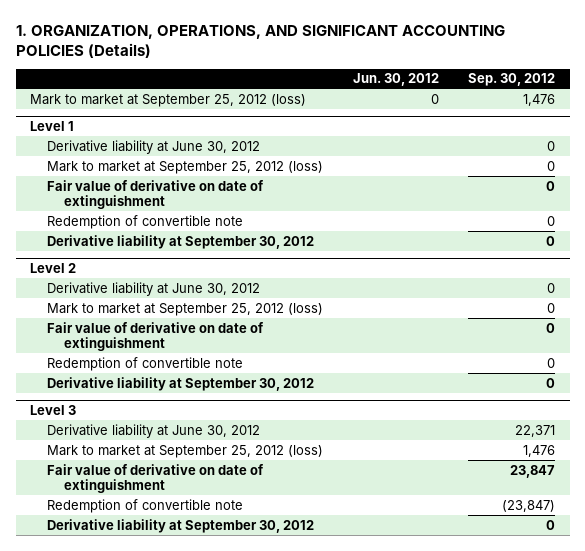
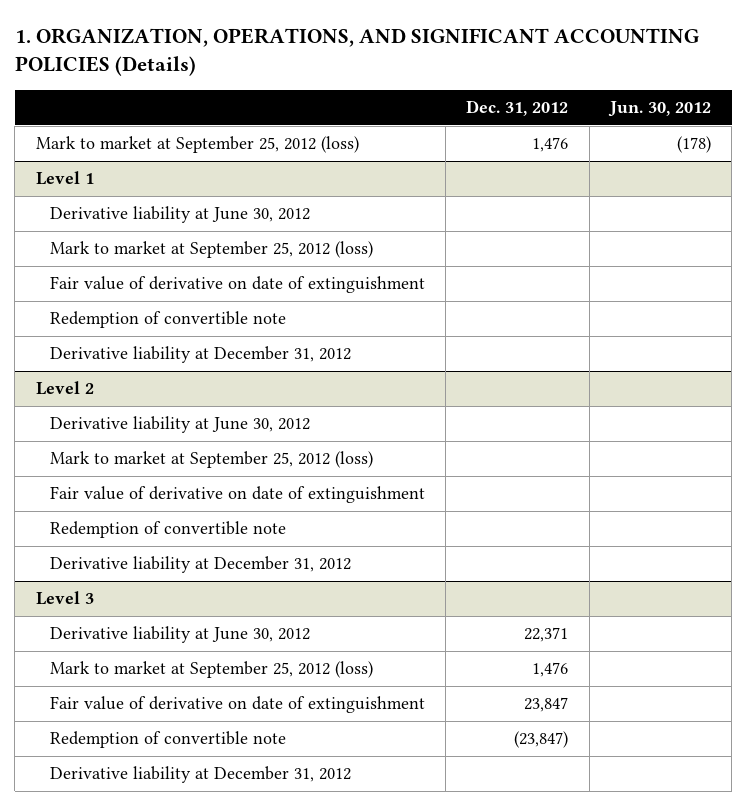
- | Jun. 30, 2012 | Sep. 30, 2012
+ | Dec. 31, 2012 | Jun. 30, 2012
- Mark to market at September 25, 2012 (loss) | 0 | 1,476
+ Mark to market at September 25, 2012 (loss) | 1,476 | (178)
@ Level 1
- Derivative liability at September 30, 2012 | | 0
+ Derivative liability at December 31, 2012
@ Level 2
- Derivative liability at September 30, 2012 | | 0
+ Derivative liability at December 31, 2012
@ Level 3
- Derivative liability at September 30, 2012 | | 0
+ Derivative liability at December 31, 2012

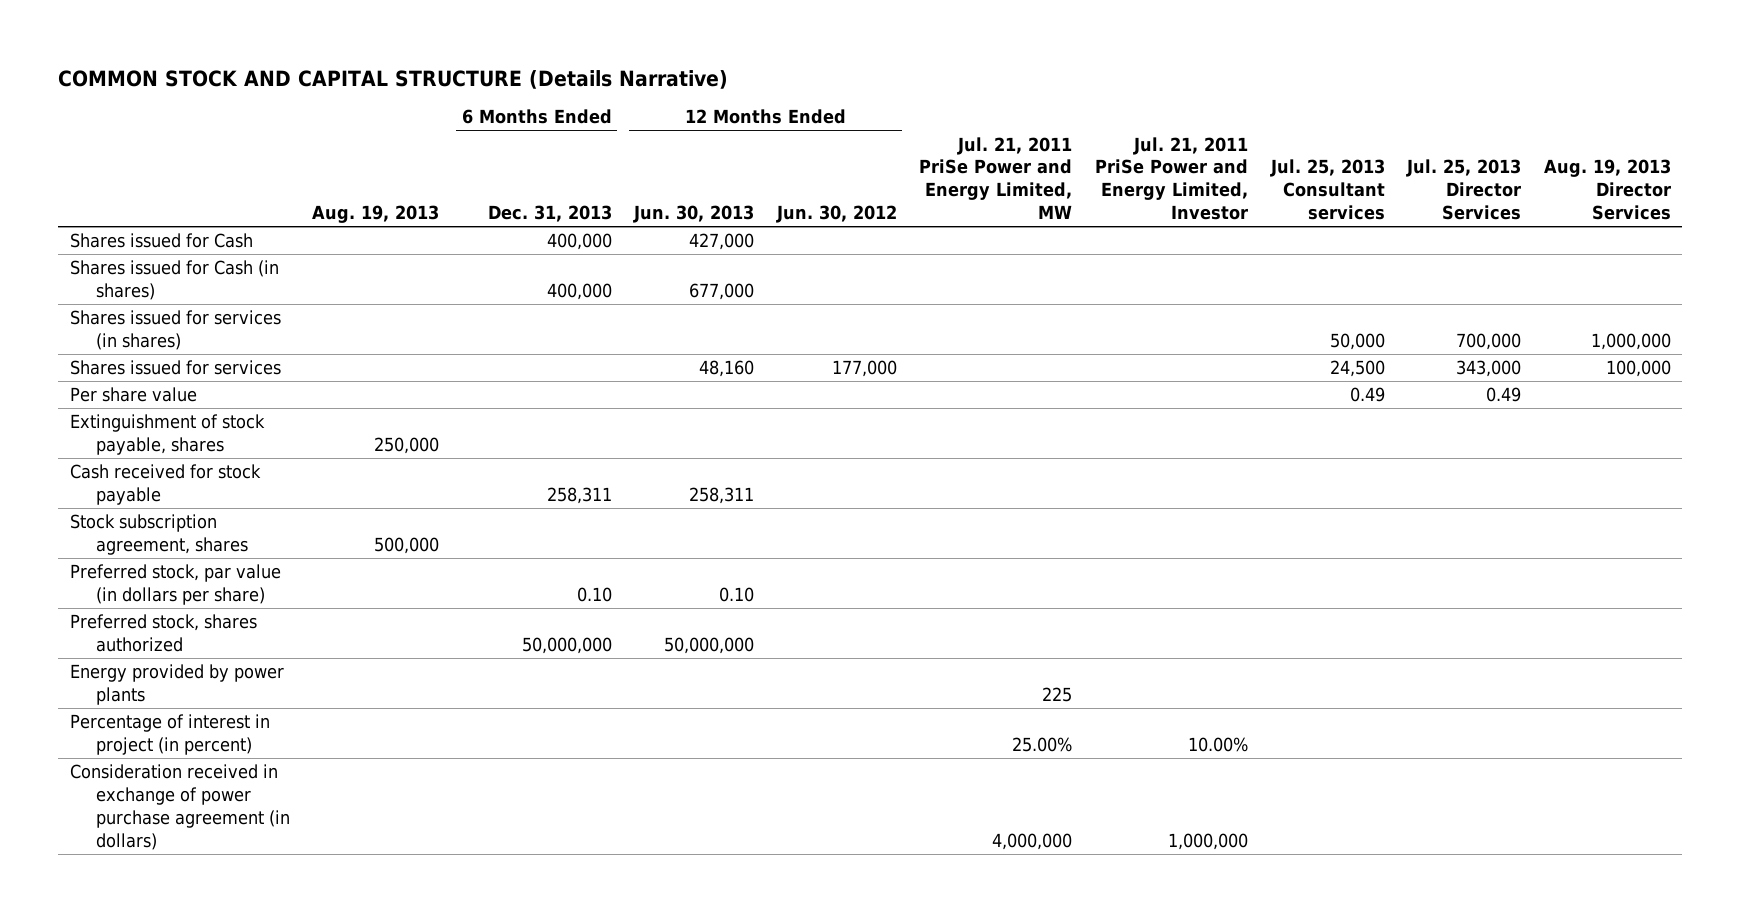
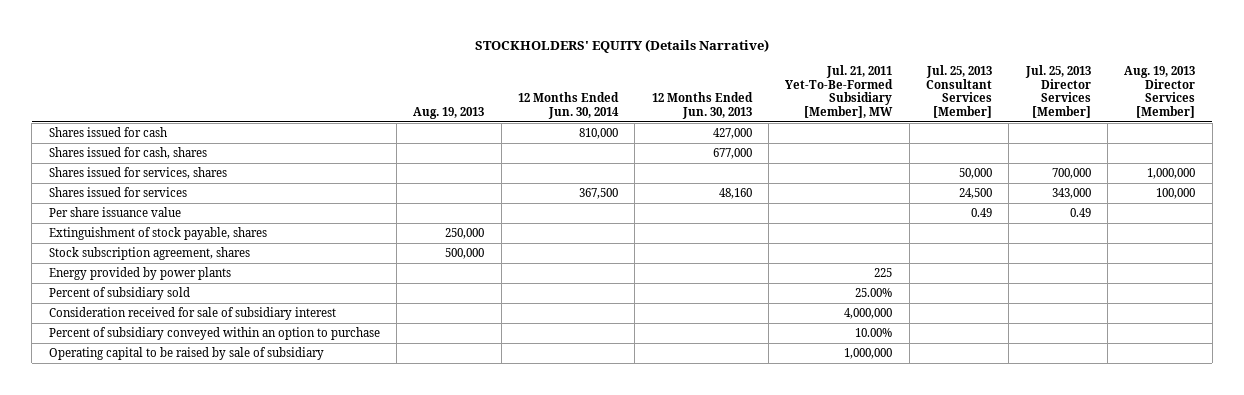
- COMMON STOCK AND CAPITAL STRUCTURE (Details Narrative)
+ STOCKHOLDERS' EQUITY (Details Narrative)
- | Aug. 19, 2013 | 6 Months Ended Dec. 31, 2013 | 12 Months Ended Jun. 30, 2013 | 12 Months Ended Jun. 30, 2012 | Jul. 21, 2011 PriSe Power and Energy Limited, MW | Jul. 21, 2011 PriSe Power and Energy Limited, Investor | Jul. 25, 2013 Consultant services | Jul. 25, 2013 Director Services | Aug. 19, 2013 Director Services
+ | Aug. 19, 2013 | 12 Months Ended Jun. 30, 2014 | 12 Months Ended Jun. 30, 2013 | Jul. 21, 2011 Yet-To-Be-Formed Subsidiary [Member], MW | Jul. 25, 2013 Consultant Services [Member] | Jul. 25, 2013 Director Services [Member] | Aug. 19, 2013 Director Services [Member]
- Shares issued for Cash | | 400,000 | 427,000 | | | | | |
- Shares issued for Cash (in shares) | | 400,000 | 677,000 | | | | | |
- Shares issued for services (in shares) | | | | | | | 50,000 | 700,000 | 1,000,000
+ Shares issued for cash | | 810,000 | 427,000 | | | |
+ Shares issued for cash, shares | | | 677,000 | | | |
+ Shares issued for services, shares | | | | | 50,000 | 700,000 | 1,000,000
- Per share value | | | | | | | 0.49 | 0.49 |
+ Per share issuance value | | | | | 0.49 | 0.49 |
- Cash received for stock payable | | 258,311 | 258,311 | | | | | |
- Preferred stock, par value (in dollars per share) | | 0.10 | 0.10 | | | | | |
- Preferred stock, shares authorized | | 50,000,000 | 50,000,000 | | | | | |
- Percentage of interest in project (in percent) | | | | | 25.00% | 10.00% | | |
- Consideration received in exchange of power purchase agreement (in dollars) | | | | | 4,000,000 | 1,000,000 | | |
+ Percent of subsidiary sold | | | | 25.00% | | |
+ Consideration received for sale of subsidiary interest | | | | 4,000,000 | | |
+ Percent of subsidiary conveyed within an option to purchase | | | | 10.00% | | |
+ Operating capital to be raised by sale of subsidiary | | | | 1,000,000 | | |

